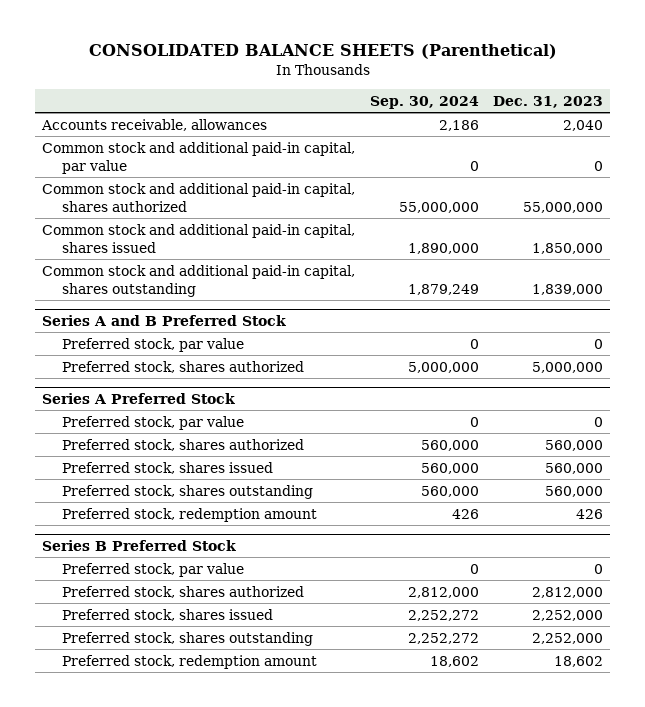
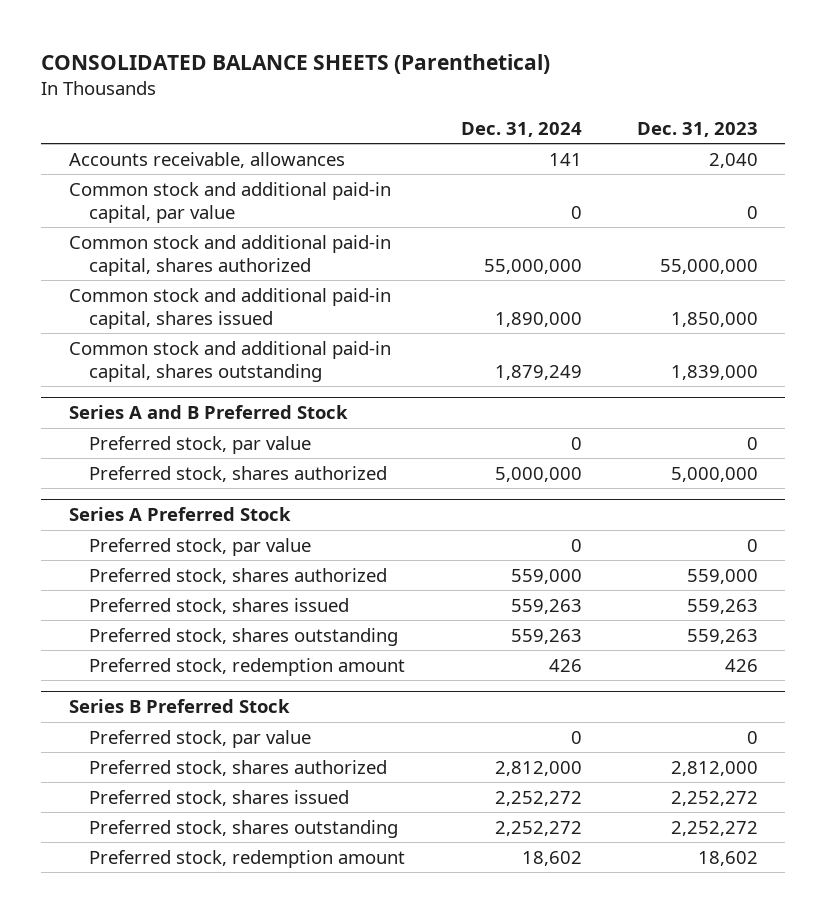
- | Sep. 30, 2024 | Dec. 31, 2023
+ | Dec. 31, 2024 | Dec. 31, 2023
@ Series A Preferred Stock
- Preferred stock, shares authorized | 560,000 | 560,000
- Preferred stock, shares issued | 560,000 | 560,000
- Preferred stock, shares outstanding | 560,000 | 560,000
+ Preferred stock, shares authorized | 559,000 | 559,000
+ Preferred stock, shares issued | 559,263 | 559,263
+ Preferred stock, shares outstanding | 559,263 | 559,263
@ Series B Preferred Stock
- Preferred stock, shares issued | 2,252,272 | 2,252,000
- Preferred stock, shares outstanding | 2,252,272 | 2,252,000
+ Preferred stock, shares issued | 2,252,272 | 2,252,272
+ Preferred stock, shares outstanding | 2,252,272 | 2,252,272

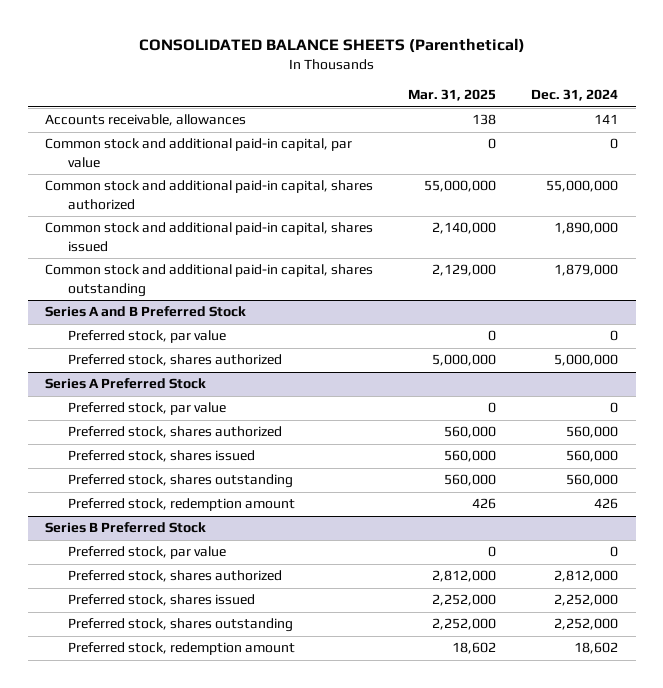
- | Dec. 31, 2024 | Dec. 31, 2023
+ | Mar. 31, 2025 | Dec. 31, 2024
- Common stock and additional paid-in capital, shares outstanding | 1,879,249 | 1,839,000
+ Common stock and additional paid-in capital, shares outstanding | 2,129,000 | 1,879,000
@ Series A Preferred Stock
- Preferred stock, shares authorized | 559,000 | 559,000
- Preferred stock, shares issued | 559,263 | 559,263
- Preferred stock, shares outstanding | 559,263 | 559,263
+ Preferred stock, shares authorized | 560,000 | 560,000
+ Preferred stock, shares issued | 560,000 | 560,000
+ Preferred stock, shares outstanding | 560,000 | 560,000
@ Series B Preferred Stock
- Preferred stock, shares issued | 2,252,272 | 2,252,272
- Preferred stock, shares outstanding | 2,252,272 | 2,252,272
+ Preferred stock, shares issued | 2,252,000 | 2,252,000
+ Preferred stock, shares outstanding | 2,252,000 | 2,252,000

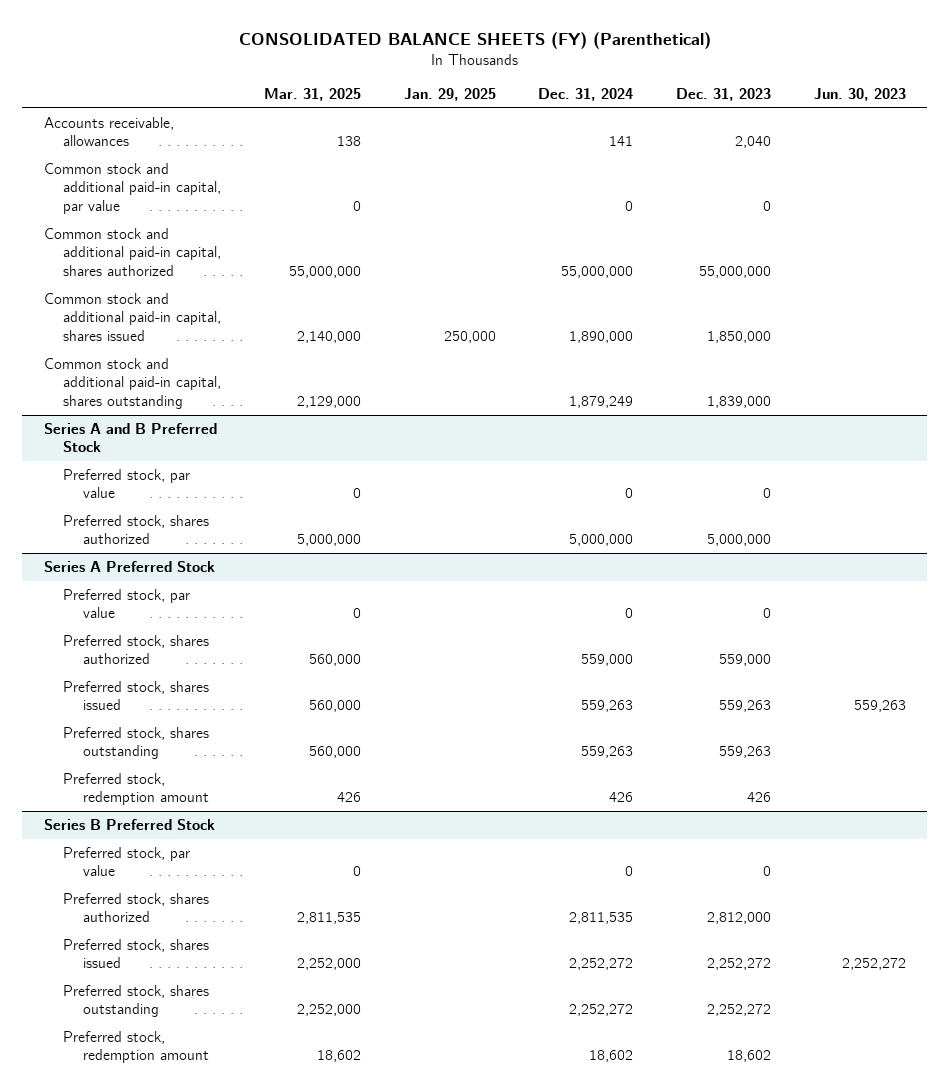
- CONSOLIDATED BALANCE SHEETS (Parenthetical)
+ CONSOLIDATED BALANCE SHEETS (FY) (Parenthetical)
- | Mar. 31, 2025 | Dec. 31, 2024
+ | Mar. 31, 2025 | Jan. 29, 2025 | Dec. 31, 2024 | Dec. 31, 2023 | Jun. 30, 2023
- Common stock and additional paid-in capital, shares outstanding | 2,129,000 | 1,879,000
+ Common stock and additional paid-in capital, shares outstanding | 2,129,000 | | 1,879,249 | 1,839,000 |
@ Series A Preferred Stock
- Preferred stock, shares authorized | 560,000 | 560,000
- Preferred stock, shares issued | 560,000 | 560,000
- Preferred stock, shares outstanding | 560,000 | 560,000
+ Preferred stock, shares authorized | 560,000 | | 559,000 | 559,000 |
+ Preferred stock, shares issued | 560,000 | | 559,263 | 559,263 | 559,263
+ Preferred stock, shares outstanding | 560,000 | | 559,263 | 559,263 |
@ Series B Preferred Stock
- Preferred stock, shares authorized | 2,812,000 | 2,812,000
- Preferred stock, shares issued | 2,252,000 | 2,252,000
- Preferred stock, shares outstanding | 2,252,000 | 2,252,000
+ Preferred stock, shares authorized | 2,811,535 | | 2,811,535 | 2,812,000 |
+ Preferred stock, shares issued | 2,252,000 | | 2,252,272 | 2,252,272 | 2,252,272
+ Preferred stock, shares outstanding | 2,252,000 | | 2,252,272 | 2,252,272 |

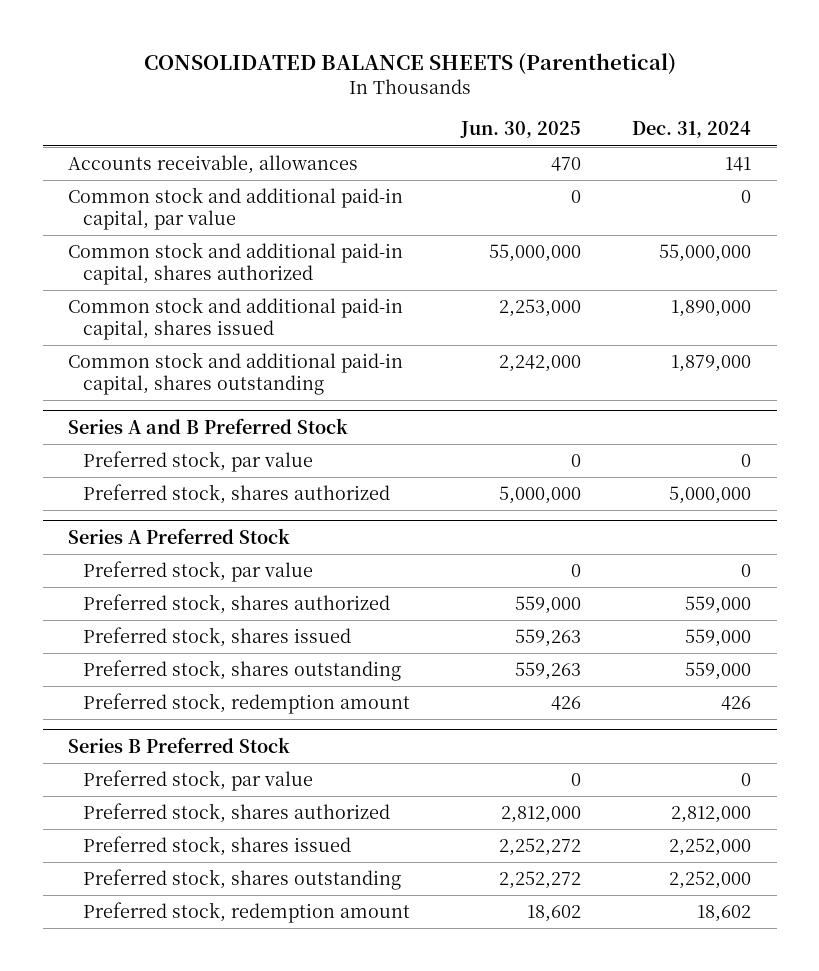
- CONSOLIDATED BALANCE SHEETS (FY) (Parenthetical)
+ CONSOLIDATED BALANCE SHEETS (Parenthetical)
- | Mar. 31, 2025 | Jan. 29, 2025 | Dec. 31, 2024 | Dec. 31, 2023 | Jun. 30, 2023
+ | Jun. 30, 2025 | Dec. 31, 2024
- Common stock and additional paid-in capital, shares outstanding | 2,129,000 | | 1,879,249 | 1,839,000 |
+ Common stock and additional paid-in capital, shares outstanding | 2,242,000 | 1,879,000
@ Series A Preferred Stock
- Preferred stock, shares issued | 560,000 | | 559,263 | 559,263 | 559,263
- Preferred stock, shares outstanding | 560,000 | | 559,263 | 559,263 |
+ Preferred stock, shares issued | 559,263 | 559,000
+ Preferred stock, shares outstanding | 559,263 | 559,000
@ Series B Preferred Stock
- Preferred stock, shares authorized | 2,811,535 | | 2,811,535 | 2,812,000 |
- Preferred stock, shares issued | 2,252,000 | | 2,252,272 | 2,252,272 | 2,252,272
- Preferred stock, shares outstanding | 2,252,000 | | 2,252,272 | 2,252,272 |
+ Preferred stock, shares authorized | 2,812,000 | 2,812,000
+ Preferred stock, shares issued | 2,252,272 | 2,252,000
+ Preferred stock, shares outstanding | 2,252,272 | 2,252,000

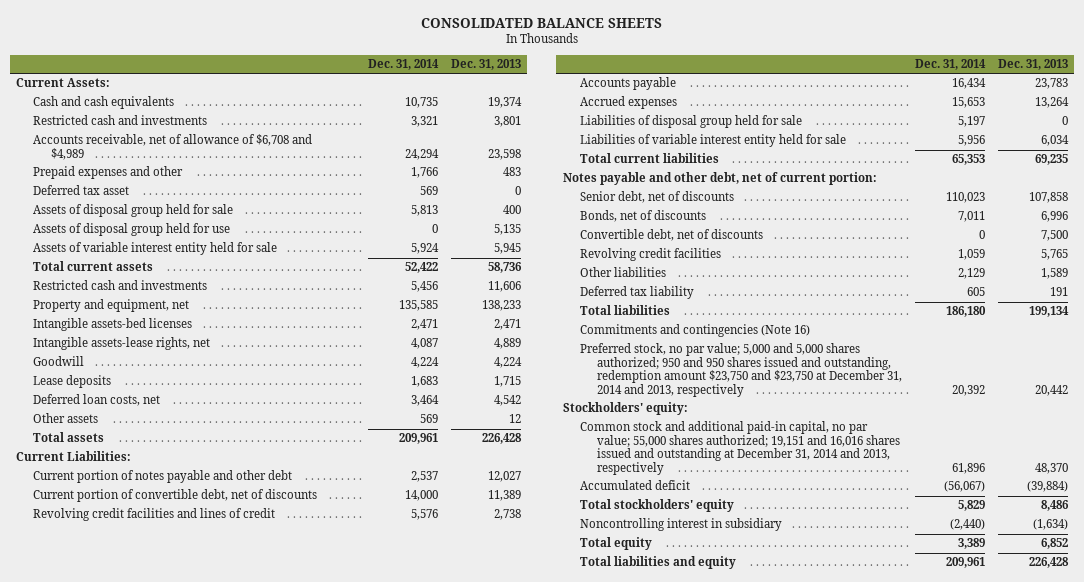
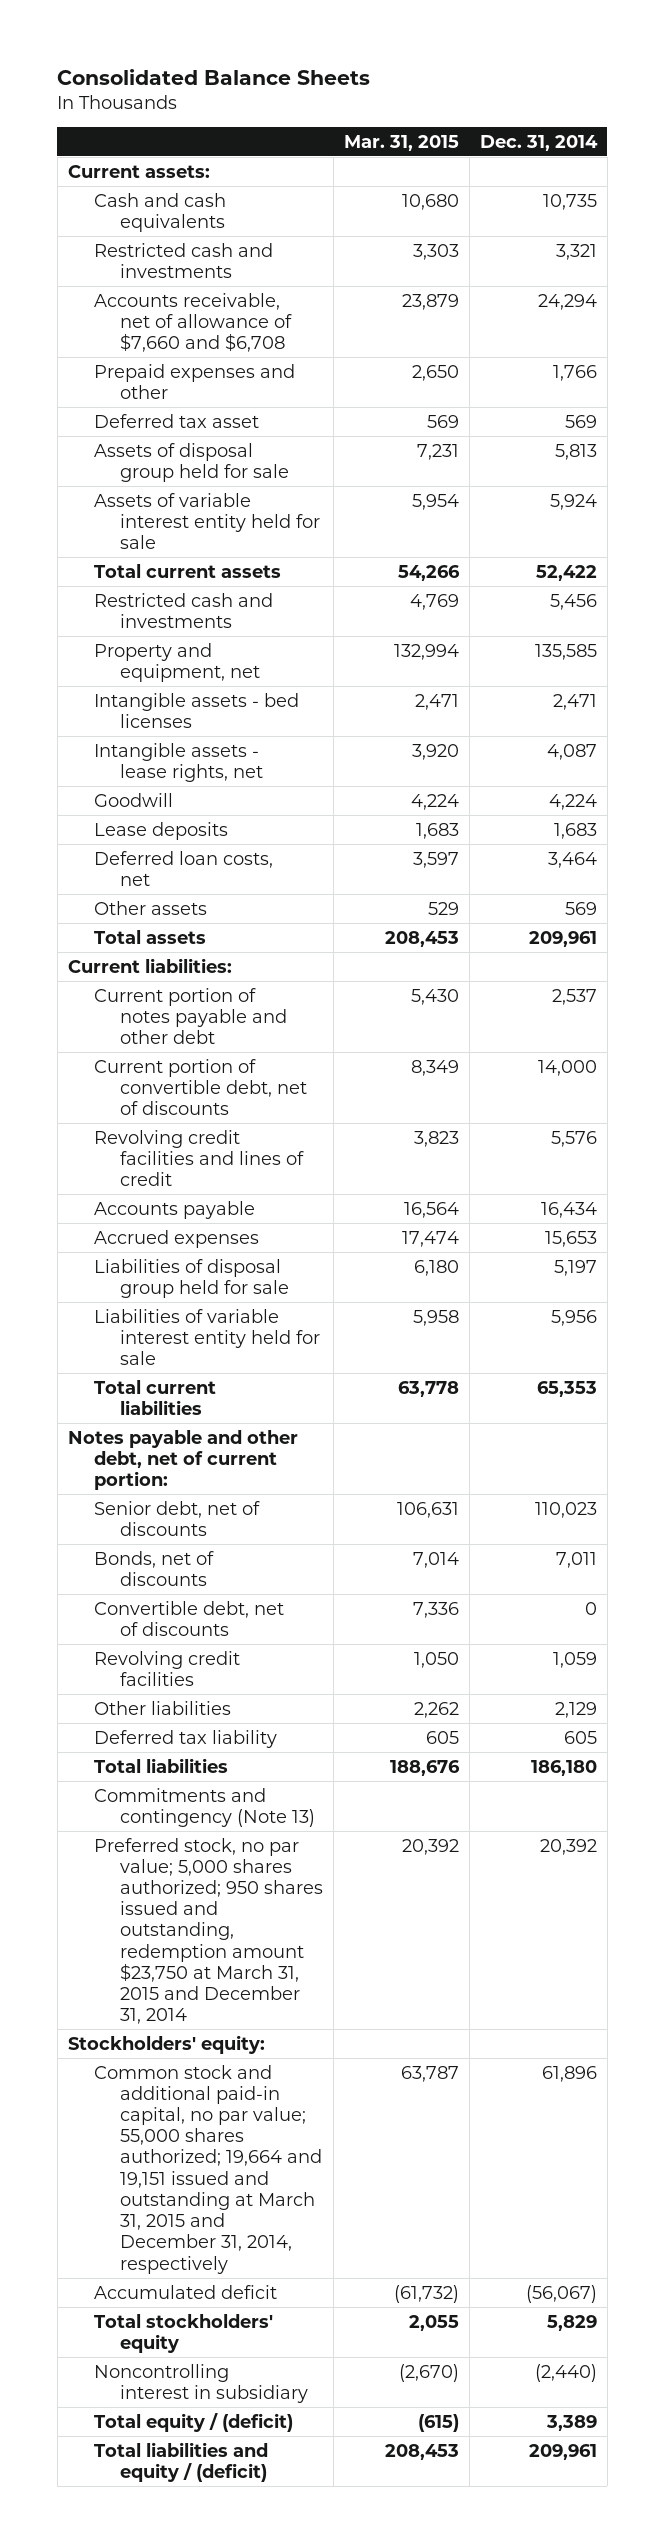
- CONSOLIDATED BALANCE SHEETS
+ Consolidated Balance Sheets
- | Dec. 31, 2014 | Dec. 31, 2013
+ | Mar. 31, 2015 | Dec. 31, 2014
- Current Assets:
+ Current assets:
- Accounts receivable, net of allowance of $6,708 and $4,989 | 24,294 | 23,598
+ Accounts receivable, net of allowance of $7,660 and $6,708 | 23,879 | 24,294
- Assets of disposal group held for use | 0 | 5,135
- Intangible assets-bed licenses | 2,471 | 2,471
- Intangible assets-lease rights, net | 4,087 | 4,889
+ Intangible assets - bed licenses | 2,471 | 2,471
+ Intangible assets - lease rights, net | 3,920 | 4,087
- Current Liabilities:
+ Current liabilities:
- Commitments and contingencies (Note 16)
- Preferred stock, no par value; 5,000 and 5,000 shares authorized; 950 and 950 shares issued and outstanding, redemption amount $23,750 and $23,750 at December 31, 2014 and 2013, respectively | 20,392 | 20,442
+ Commitments and contingency (Note 13)
+ Preferred stock, no par value; 5,000 shares authorized; 950 shares issued and outstanding, redemption amount $23,750 at March 31, 2015 and December 31, 2014 | 20,392 | 20,392
- Common stock and additional paid-in capital, no par value; 55,000 shares authorized; 19,151 and 16,016 shares issued and outstanding at December 31, 2014 and 2013, respectively | 61,896 | 48,370
+ Common stock and additional paid-in capital, no par value; 55,000 shares authorized; 19,664 and 19,151 issued and outstanding at March 31, 2015 and December 31, 2014, respectively | 63,787 | 61,896
- Total equity | 3,389 | 6,852
- Total liabilities and equity | 209,961 | 226,428
+ Total equity / (deficit) | (615) | 3,389
+ Total liabilities and equity / (deficit) | 208,453 | 209,961

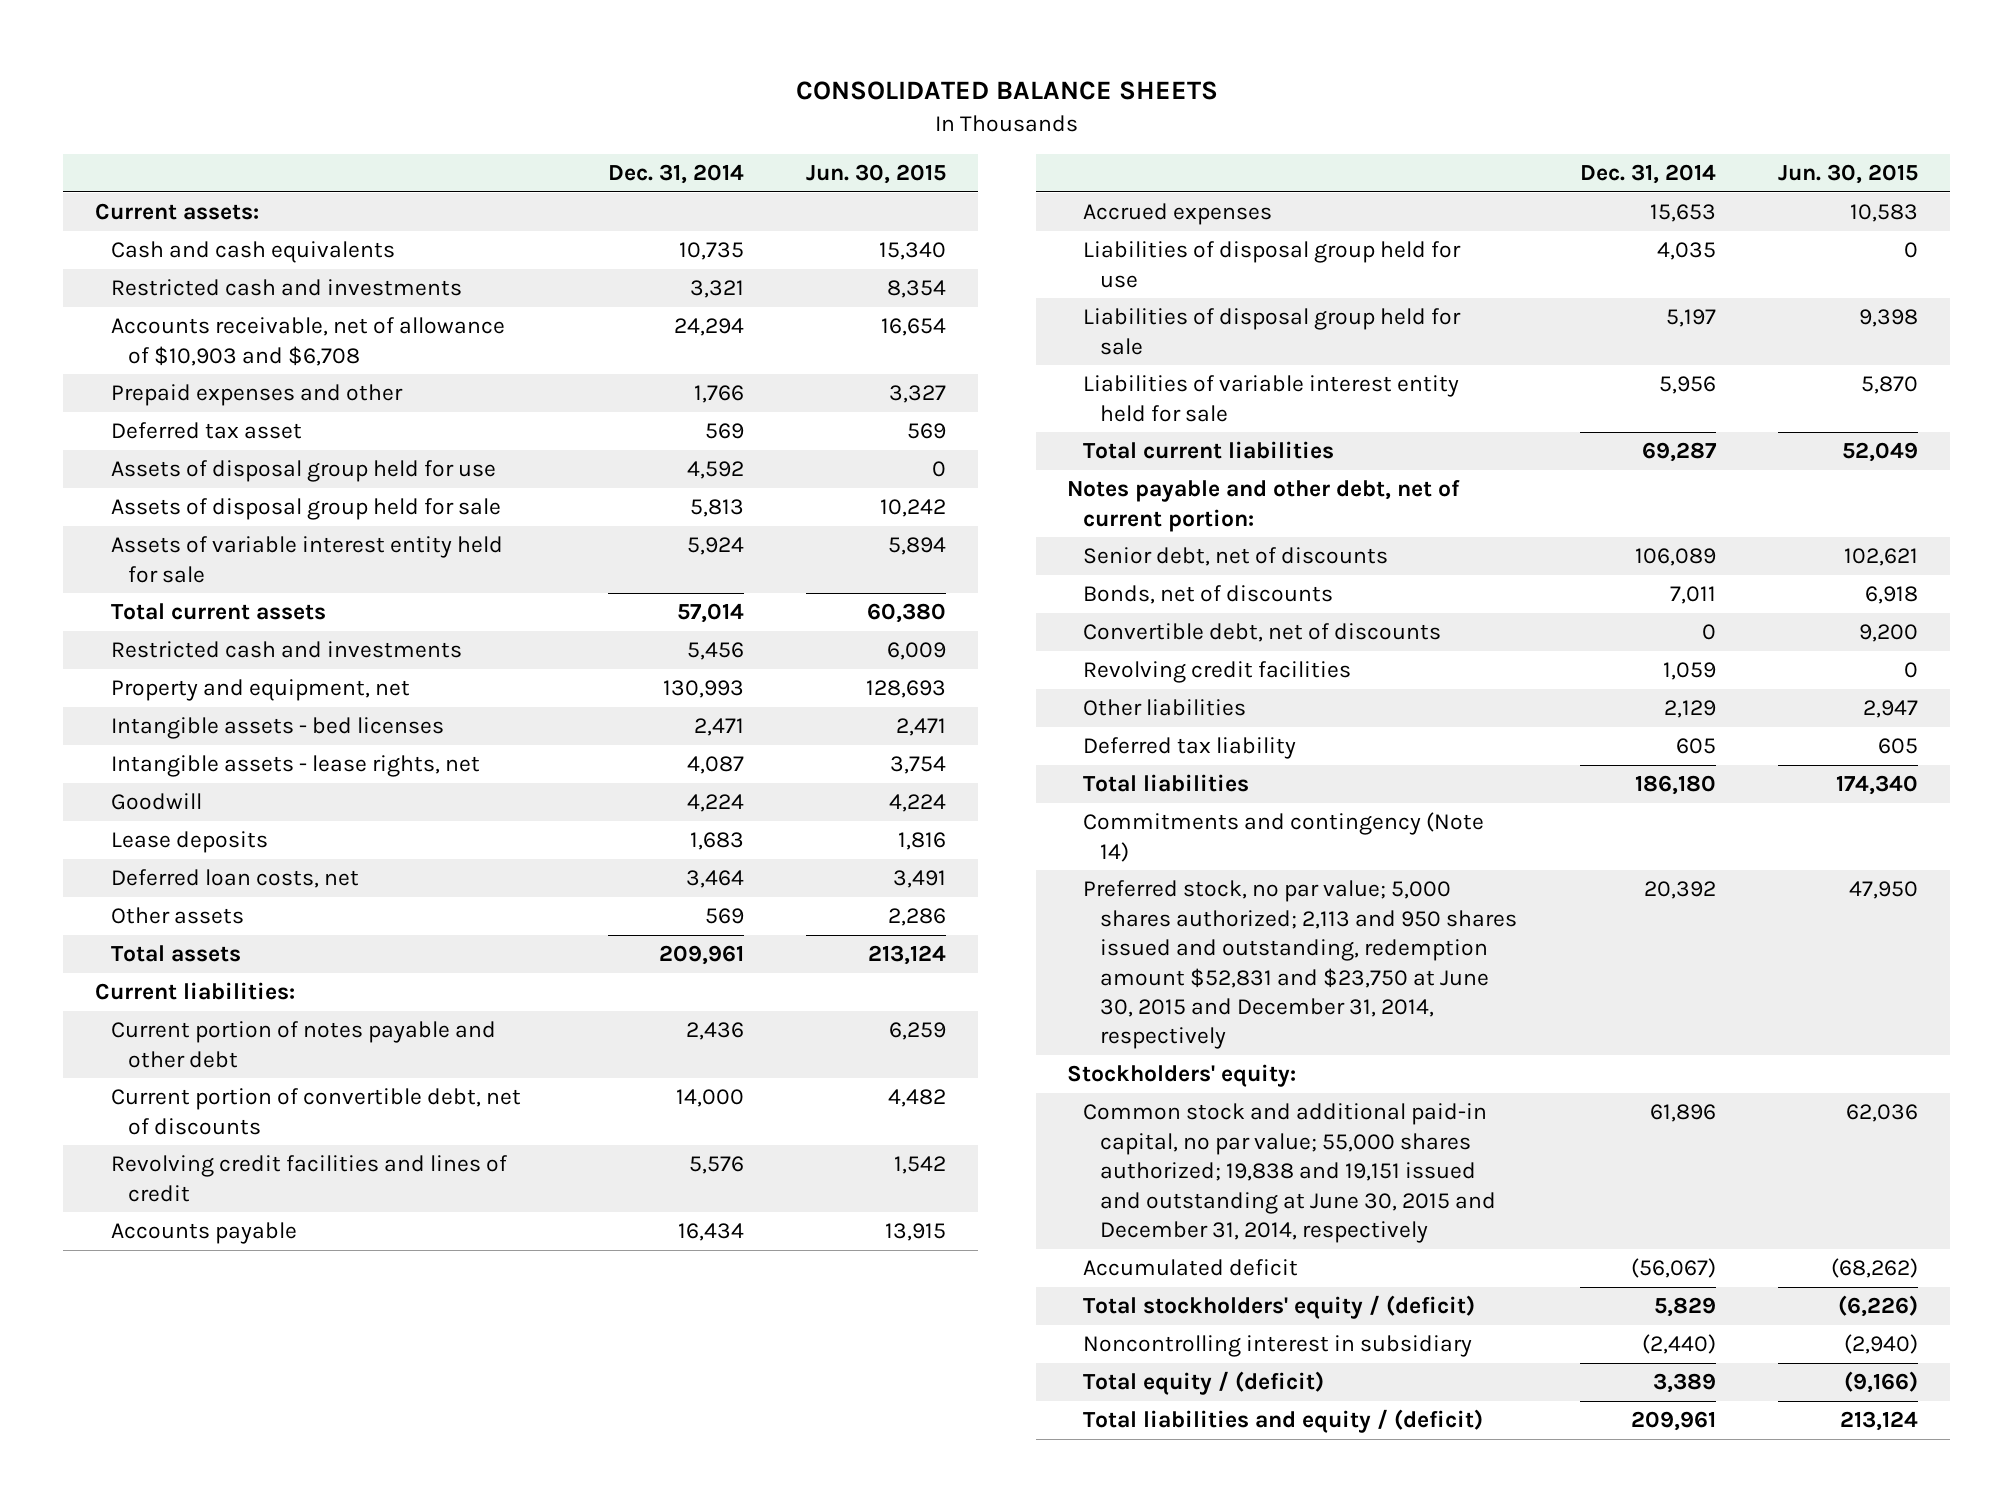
- Consolidated Balance Sheets
+ CONSOLIDATED BALANCE SHEETS
- | Mar. 31, 2015 | Dec. 31, 2014
+ | Dec. 31, 2014 | Jun. 30, 2015
- Accounts receivable, net of allowance of $7,660 and $6,708 | 23,879 | 24,294
+ Accounts receivable, net of allowance of $10,903 and $6,708 | 24,294 | 16,654
+ Assets of disposal group held for use | 4,592 | 0
- Total current assets | 54,266 | 52,422
+ Total current assets | 57,014 | 60,380
- Property and equipment, net | 132,994 | 135,585
+ Property and equipment, net | 130,993 | 128,693
- Current portion of notes payable and other debt | 5,430 | 2,537
+ Current portion of notes payable and other debt | 2,436 | 6,259
+ Liabilities of disposal group held for use | 4,035 | 0
- Total current liabilities | 63,778 | 65,353
+ Total current liabilities | 69,287 | 52,049
- Senior debt, net of discounts | 106,631 | 110,023
+ Senior debt, net of discounts | 106,089 | 102,621
- Commitments and contingency (Note 13)
- Preferred stock, no par value; 5,000 shares authorized; 950 shares issued and outstanding, redemption amount $23,750 at March 31, 2015 and December 31, 2014 | 20,392 | 20,392
+ Commitments and contingency (Note 14)
+ Preferred stock, no par value; 5,000 shares authorized; 2,113 and 950 shares issued and outstanding, redemption amount $52,831 and $23,750 at June 30, 2015 and December 31, 2014, respectively | 20,392 | 47,950
- Common stock and additional paid-in capital, no par value; 55,000 shares authorized; 19,664 and 19,151 issued and outstanding at March 31, 2015 and December 31, 2014, respectively | 63,787 | 61,896
+ Common stock and additional paid-in capital, no par value; 55,000 shares authorized; 19,838 and 19,151 issued and outstanding at June 30, 2015 and December 31, 2014, respectively | 61,896 | 62,036
- Total stockholders' equity | 2,055 | 5,829
+ Total stockholders' equity / (deficit) | 5,829 | (6,226)

